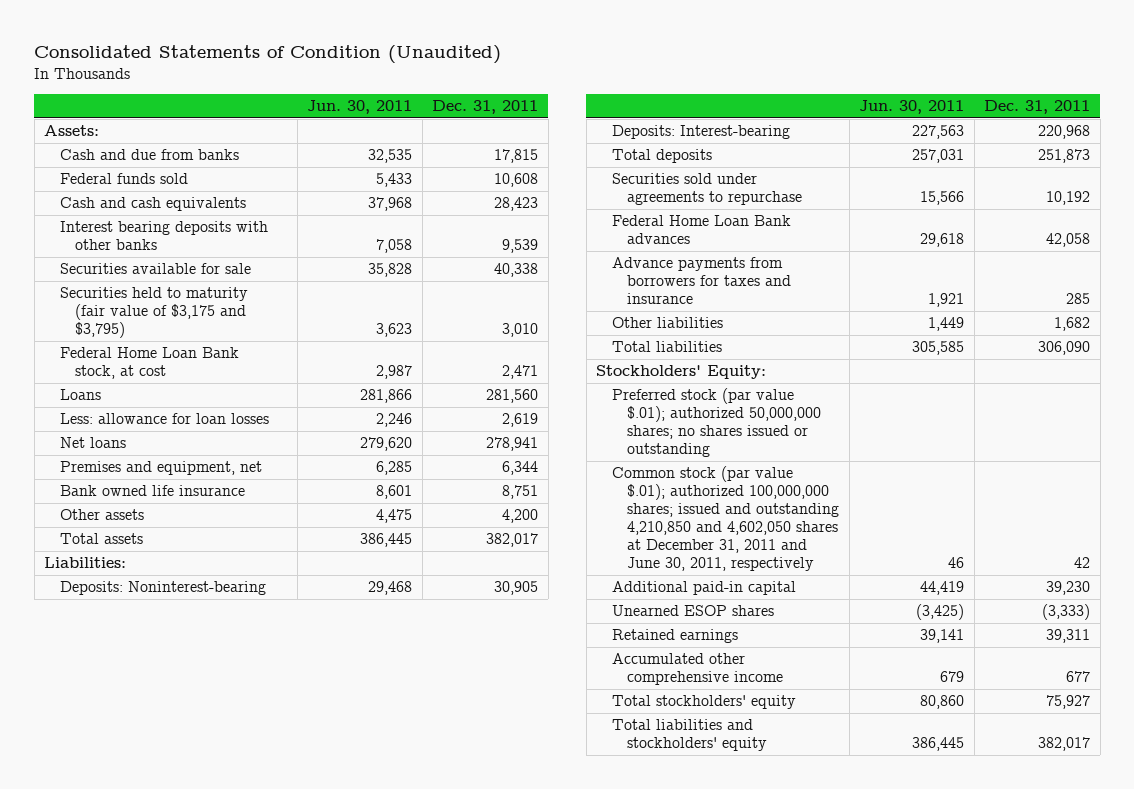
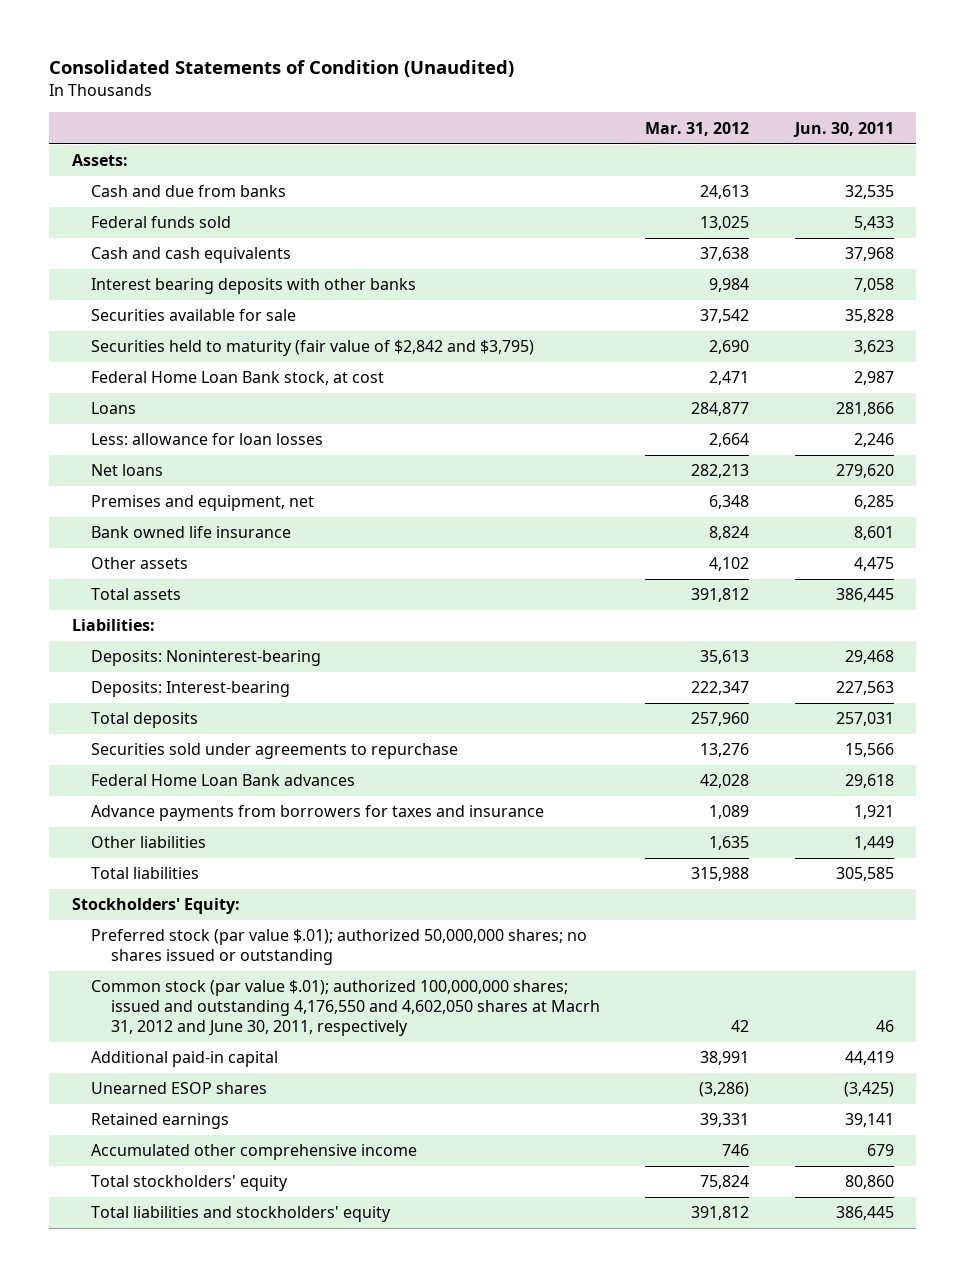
- | Jun. 30, 2011 | Dec. 31, 2011
+ | Mar. 31, 2012 | Jun. 30, 2011
- Securities held to maturity (fair value of $3,175 and $3,795) | 3,623 | 3,010
+ Securities held to maturity (fair value of $2,842 and $3,795) | 2,690 | 3,623
- Common stock (par value $.01); authorized 100,000,000 shares; issued and outstanding 4,210,850 and 4,602,050 shares at December 31, 2011 and June 30, 2011, respectively | 46 | 42
+ Common stock (par value $.01); authorized 100,000,000 shares; issued and outstanding 4,176,550 and 4,602,050 shares at Macrh 31, 2012 and June 30, 2011, respectively | 42 | 46

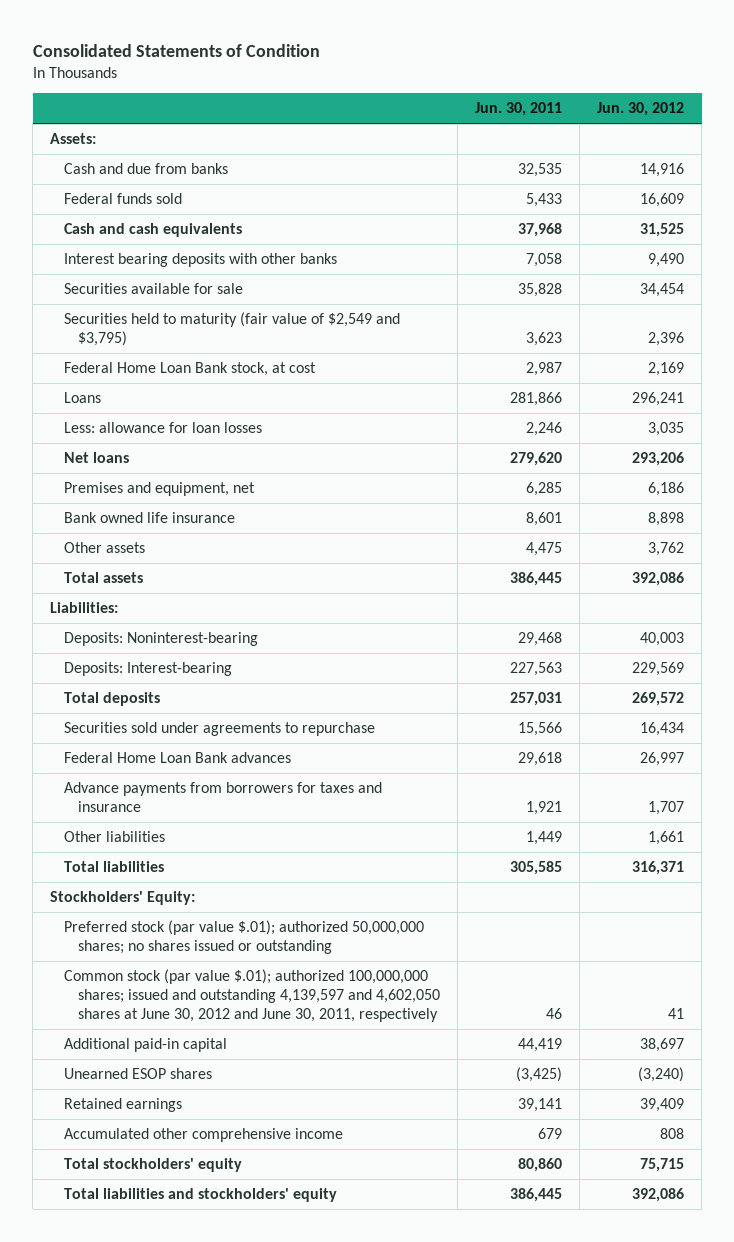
- Consolidated Statements of Condition (Unaudited)
+ Consolidated Statements of Condition
- | Mar. 31, 2012 | Jun. 30, 2011
+ | Jun. 30, 2011 | Jun. 30, 2012
- Securities held to maturity (fair value of $2,842 and $3,795) | 2,690 | 3,623
+ Securities held to maturity (fair value of $2,549 and $3,795) | 3,623 | 2,396
- Common stock (par value $.01); authorized 100,000,000 shares; issued and outstanding 4,176,550 and 4,602,050 shares at Macrh 31, 2012 and June 30, 2011, respectively | 42 | 46
+ Common stock (par value $.01); authorized 100,000,000 shares; issued and outstanding 4,139,597 and 4,602,050 shares at June 30, 2012 and June 30, 2011, respectively | 46 | 41

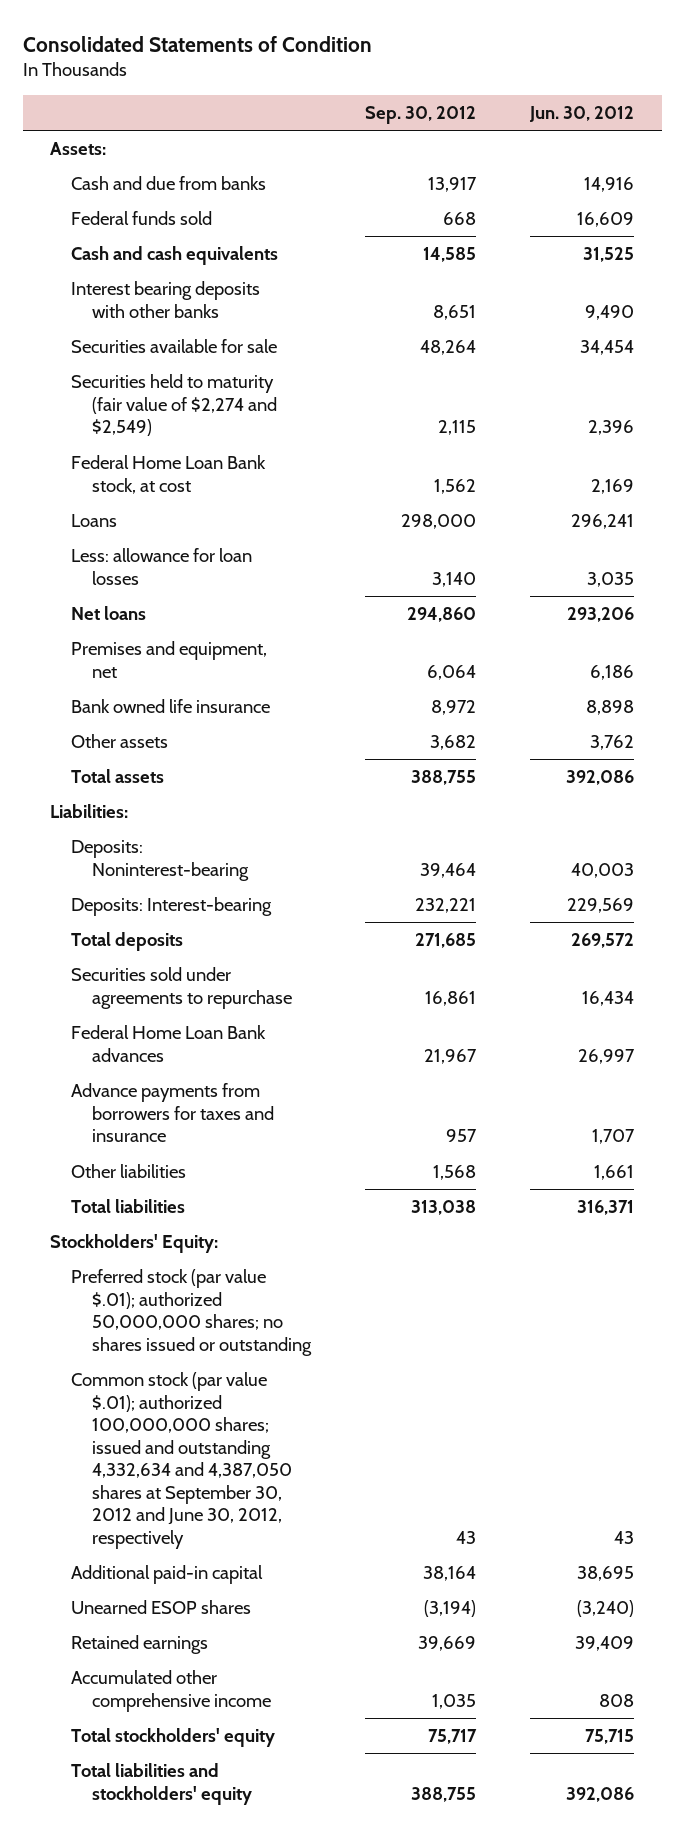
- | Jun. 30, 2011 | Jun. 30, 2012
+ | Sep. 30, 2012 | Jun. 30, 2012
- Securities held to maturity (fair value of $2,549 and $3,795) | 3,623 | 2,396
+ Securities held to maturity (fair value of $2,274 and $2,549) | 2,115 | 2,396
- Common stock (par value $.01); authorized 100,000,000 shares; issued and outstanding 4,139,597 and 4,602,050 shares at June 30, 2012 and June 30, 2011, respectively | 46 | 41
- Additional paid-in capital | 44,419 | 38,697
+ Common stock (par value $.01); authorized 100,000,000 shares; issued and outstanding 4,332,634 and 4,387,050 shares at September 30, 2012 and June 30, 2012, respectively | 43 | 43
+ Additional paid-in capital | 38,164 | 38,695

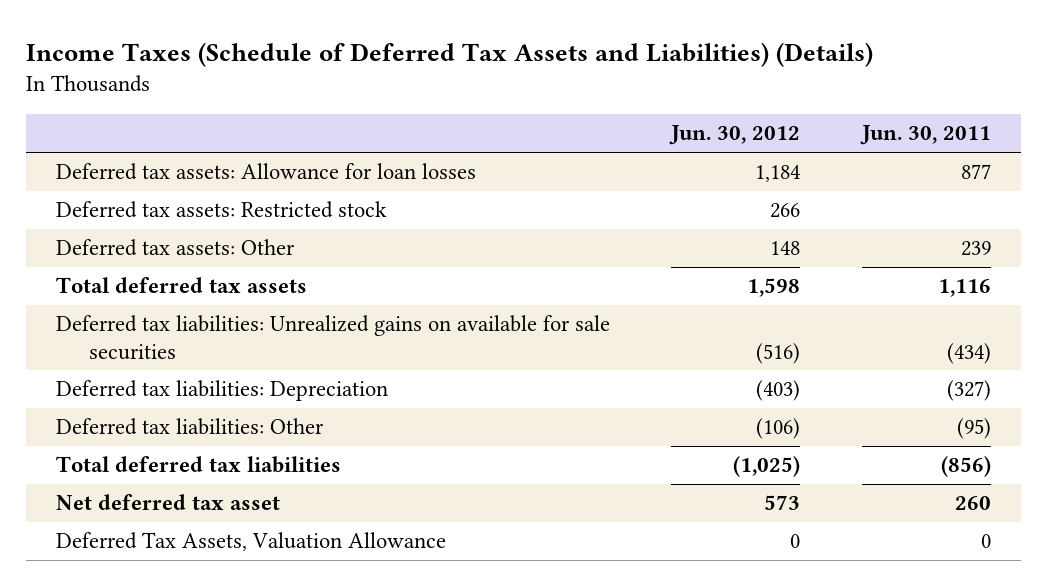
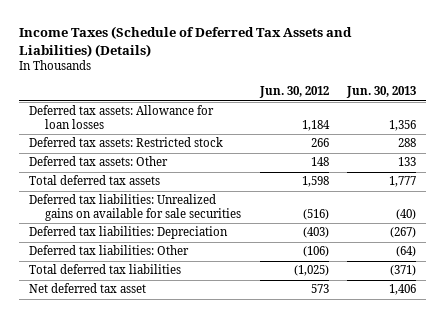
- | Jun. 30, 2012 | Jun. 30, 2011
+ | Jun. 30, 2012 | Jun. 30, 2013
- Deferred Tax Assets, Valuation Allowance | 0 | 0

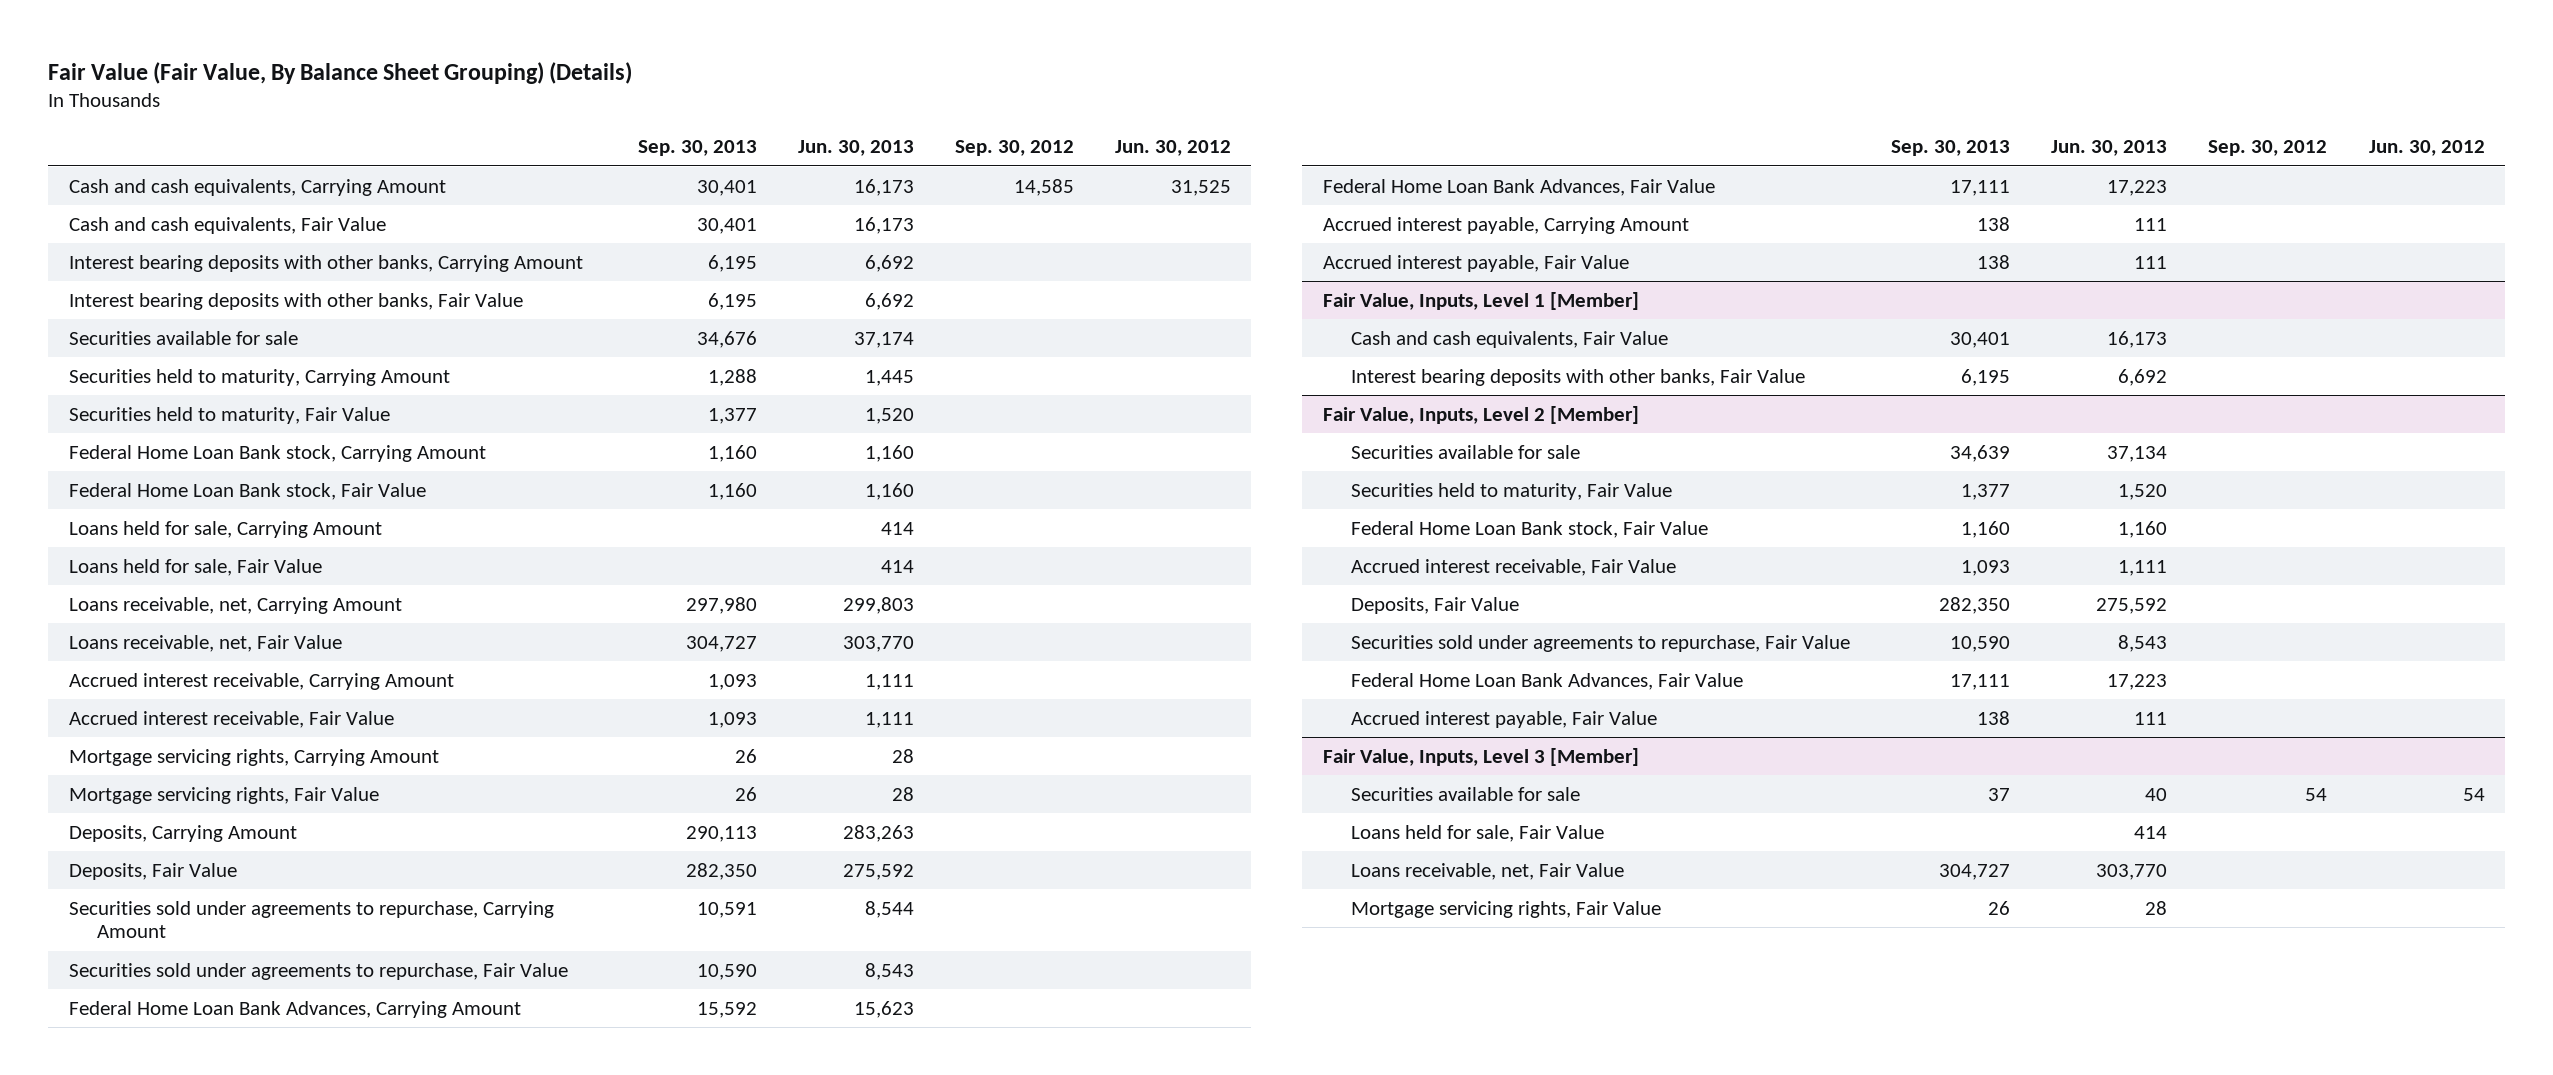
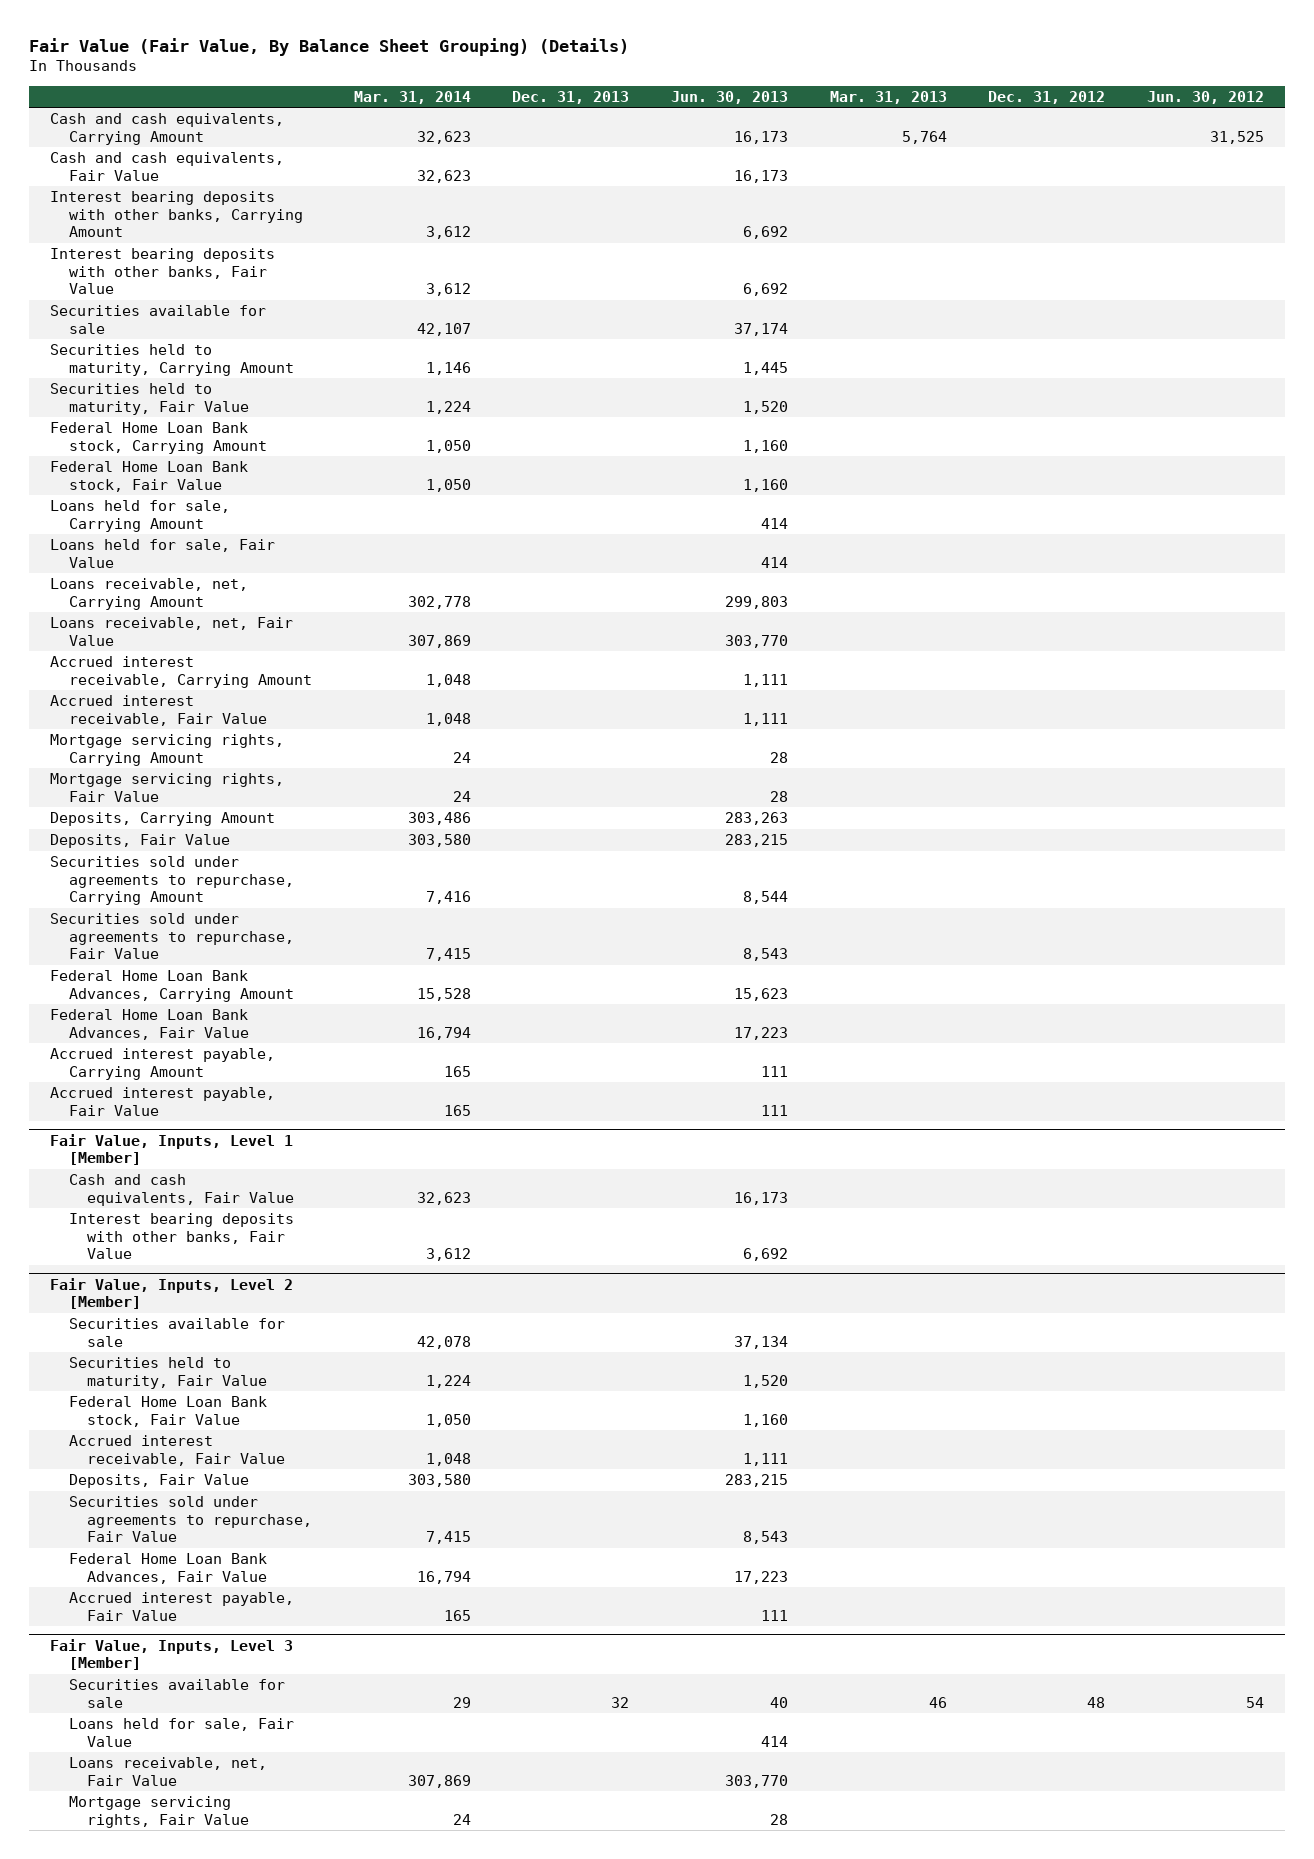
- | Sep. 30, 2013 | Jun. 30, 2013 | Sep. 30, 2012 | Jun. 30, 2012
+ | Mar. 31, 2014 | Dec. 31, 2013 | Jun. 30, 2013 | Mar. 31, 2013 | Dec. 31, 2012 | Jun. 30, 2012
- Deposits, Fair Value | 282,350 | 275,592 | |
+ Deposits, Fair Value | 303,580 | | 283,215 | | |
@ Fair Value, Inputs, Level 2 [Member]
- Deposits, Fair Value | 282,350 | 275,592 | |
+ Deposits, Fair Value | 303,580 | | 283,215 | | |

